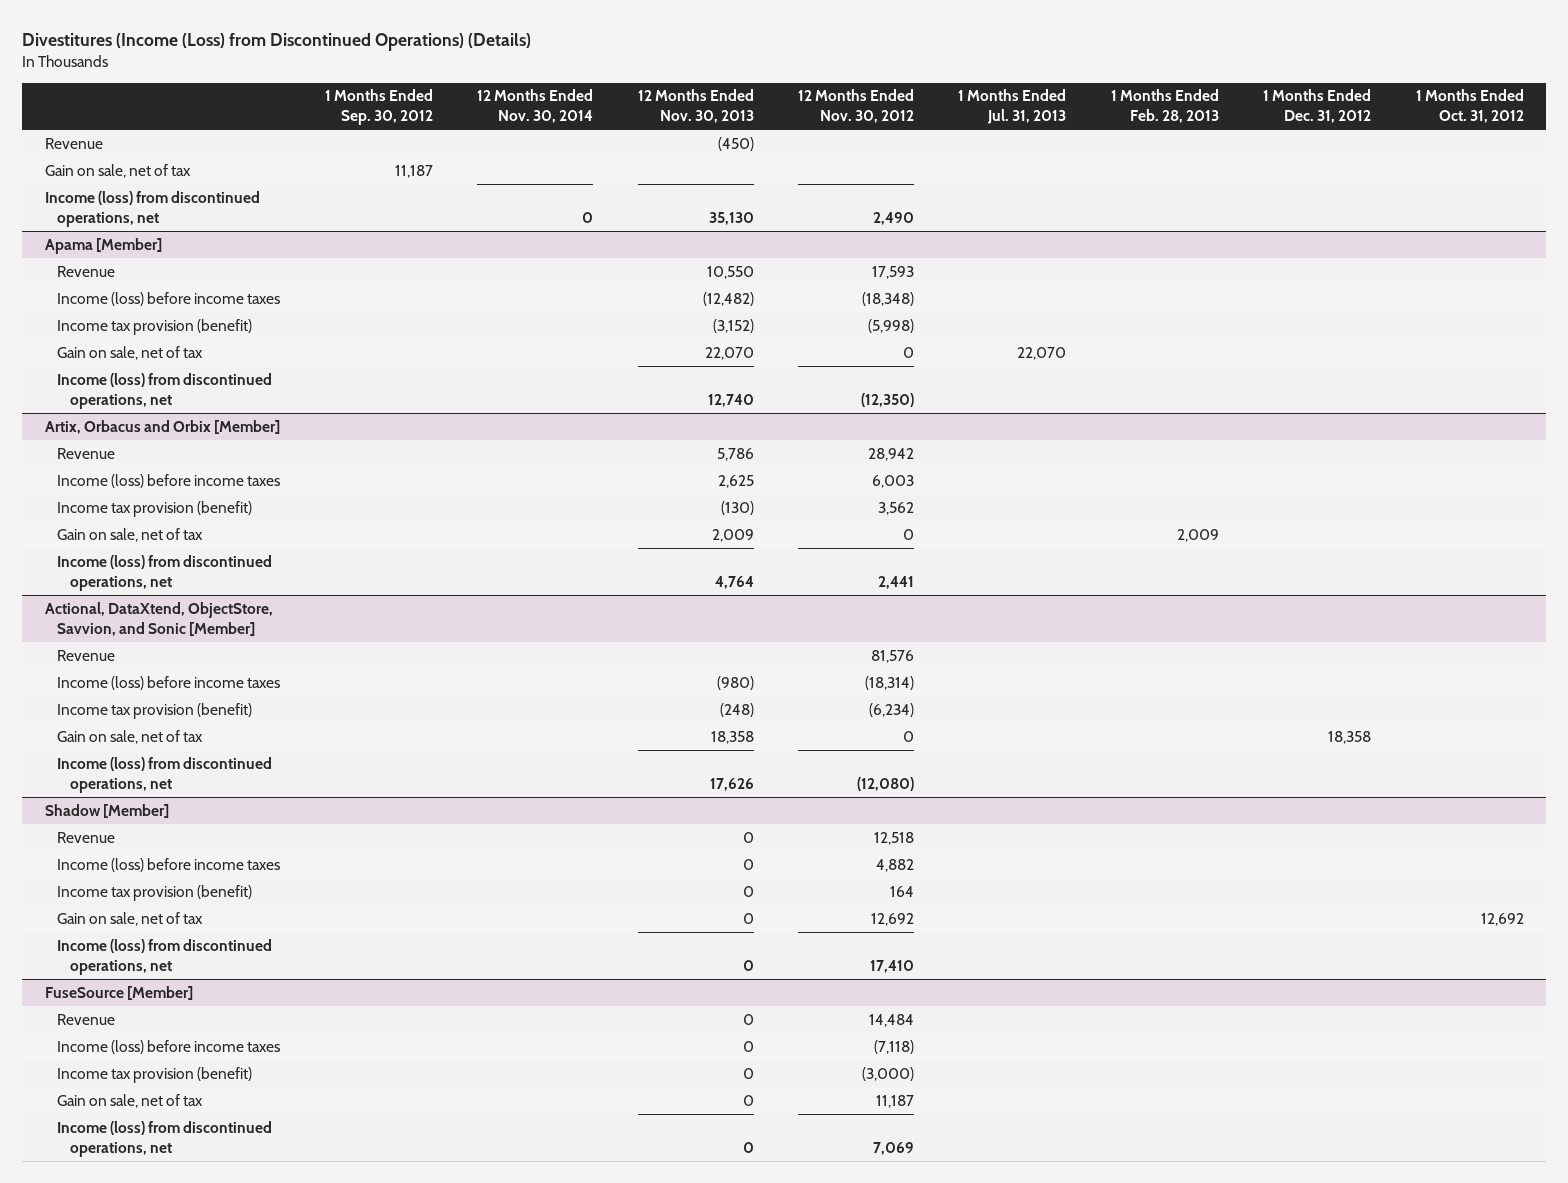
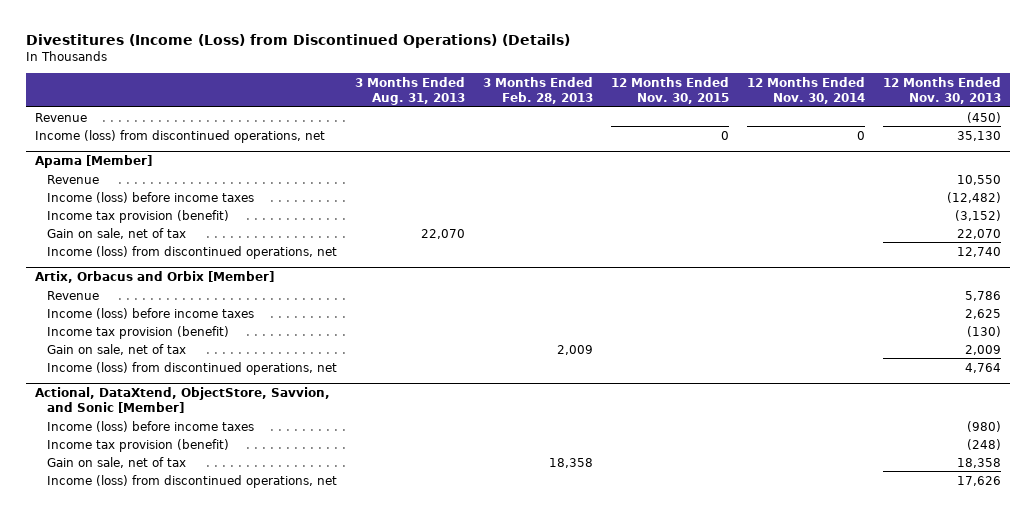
- | 1 Months Ended Sep. 30, 2012 | 12 Months Ended Nov. 30, 2014 | 12 Months Ended Nov. 30, 2013 | 12 Months Ended Nov. 30, 2012 | 1 Months Ended Jul. 31, 2013 | 1 Months Ended Feb. 28, 2013 | 1 Months Ended Dec. 31, 2012 | 1 Months Ended Oct. 31, 2012
+ | 3 Months Ended Aug. 31, 2013 | 3 Months Ended Feb. 28, 2013 | 12 Months Ended Nov. 30, 2015 | 12 Months Ended Nov. 30, 2014 | 12 Months Ended Nov. 30, 2013
- Gain on sale, net of tax | 11,187 | | | | | | |
@ Actional, DataXtend, ObjectStore, Savvion, and Sonic [Member]
- Revenue | | | | 81,576 | | | |
- Shadow [Member]
- Revenue | | | 0 | 12,518 | | | |
- Income (loss) before income taxes | | | 0 | 4,882 | | | |
- Income tax provision (benefit) | | | 0 | 164 | | | |
- Gain on sale, net of tax | | | 0 | 12,692 | | | | 12,692
- Income (loss) from discontinued operations, net | | | 0 | 17,410 | | | |
- FuseSource [Member]
- Revenue | | | 0 | 14,484 | | | |
- Income (loss) before income taxes | | | 0 | (7,118) | | | |
- Income tax provision (benefit) | | | 0 | (3,000) | | | |
- Gain on sale, net of tax | | | 0 | 11,187 | | | |
- Income (loss) from discontinued operations, net | | | 0 | 7,069 | | | |

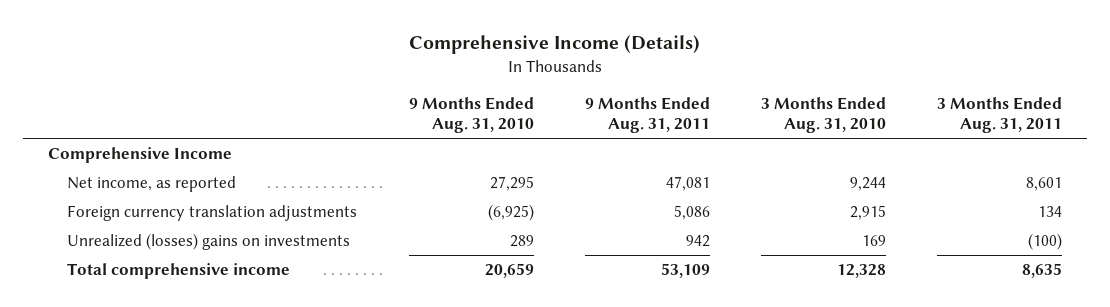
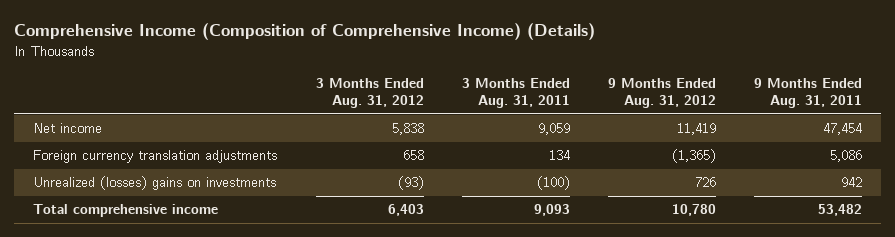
- Comprehensive Income (Details)
+ Comprehensive Income (Composition of Comprehensive Income) (Details)
- | 9 Months Ended Aug. 31, 2010 | 9 Months Ended Aug. 31, 2011 | 3 Months Ended Aug. 31, 2010 | 3 Months Ended Aug. 31, 2011
+ | 3 Months Ended Aug. 31, 2012 | 3 Months Ended Aug. 31, 2011 | 9 Months Ended Aug. 31, 2012 | 9 Months Ended Aug. 31, 2011
- Comprehensive Income
- Net income, as reported | 27,295 | 47,081 | 9,244 | 8,601
+ Net income | 5,838 | 9,059 | 11,419 | 47,454
- Total comprehensive income | 20,659 | 53,109 | 12,328 | 8,635
+ Total comprehensive income | 6,403 | 9,093 | 10,780 | 53,482

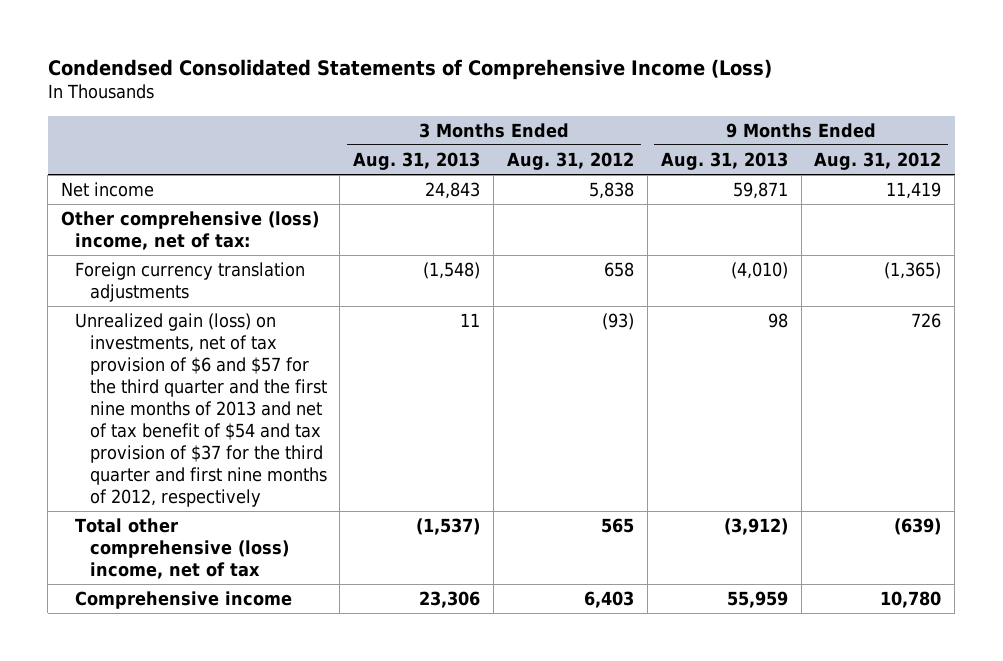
- Comprehensive Income (Composition of Comprehensive Income) (Details)
+ Condendsed Consolidated Statements of Comprehensive Income (Loss)
- | 3 Months Ended Aug. 31, 2012 | 3 Months Ended Aug. 31, 2011 | 9 Months Ended Aug. 31, 2012 | 9 Months Ended Aug. 31, 2011
+ | 3 Months Ended Aug. 31, 2013 | 3 Months Ended Aug. 31, 2012 | 9 Months Ended Aug. 31, 2013 | 9 Months Ended Aug. 31, 2012
+ Other comprehensive (loss) income, net of tax:
- Unrealized (losses) gains on investments | (93) | (100) | 726 | 942
- Total comprehensive income | 6,403 | 9,093 | 10,780 | 53,482
+ Unrealized gain (loss) on investments, net of tax provision of $6 and $57 for the third quarter and the first nine months of 2013 and net of tax benefit of $54 and tax provision of $37 for the third quarter and first nine months of 2012, respectively | 11 | (93) | 98 | 726
+ Total other comprehensive (loss) income, net of tax | (1,537) | 565 | (3,912) | (639)
+ Comprehensive income | 23,306 | 6,403 | 55,959 | 10,780

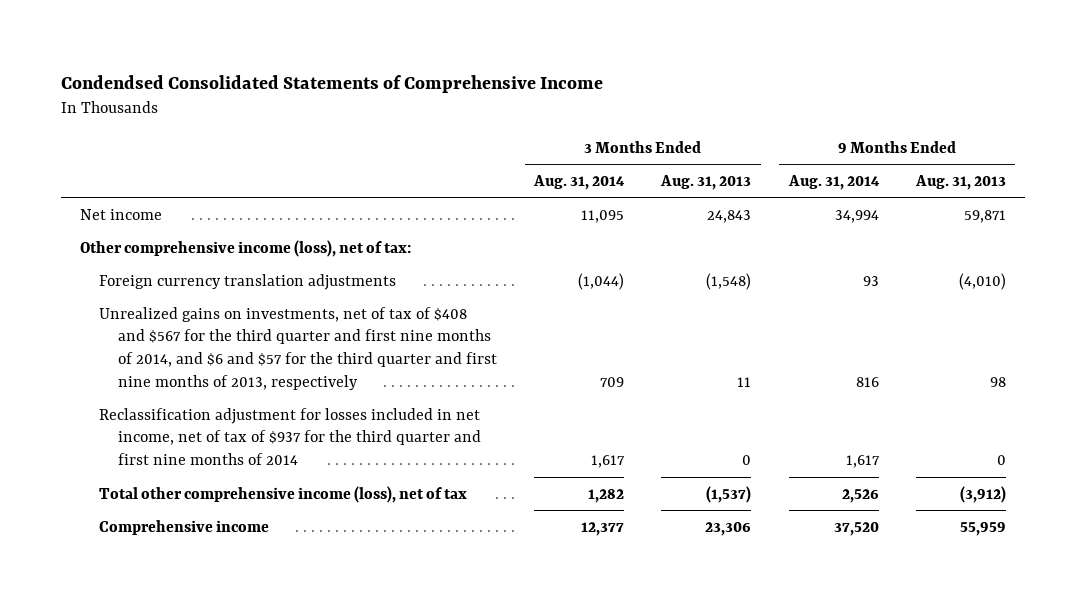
- Condendsed Consolidated Statements of Comprehensive Income (Loss)
+ Condendsed Consolidated Statements of Comprehensive Income
- | 3 Months Ended Aug. 31, 2013 | 3 Months Ended Aug. 31, 2012 | 9 Months Ended Aug. 31, 2013 | 9 Months Ended Aug. 31, 2012
+ | 3 Months Ended Aug. 31, 2014 | 3 Months Ended Aug. 31, 2013 | 9 Months Ended Aug. 31, 2014 | 9 Months Ended Aug. 31, 2013
- Other comprehensive (loss) income, net of tax:
+ Other comprehensive income (loss), net of tax:
- Unrealized gain (loss) on investments, net of tax provision of $6 and $57 for the third quarter and the first nine months of 2013 and net of tax benefit of $54 and tax provision of $37 for the third quarter and first nine months of 2012, respectively | 11 | (93) | 98 | 726
- Total other comprehensive (loss) income, net of tax | (1,537) | 565 | (3,912) | (639)
+ Unrealized gains on investments, net of tax of $408 and $567 for the third quarter and first nine months of 2014, and $6 and $57 for the third quarter and first nine months of 2013, respectively | 709 | 11 | 816 | 98
+ Reclassification adjustment for losses included in net income, net of tax of $937 for the third quarter and first nine months of 2014 | 1,617 | 0 | 1,617 | 0
+ Total other comprehensive income (loss), net of tax | 1,282 | (1,537) | 2,526 | (3,912)

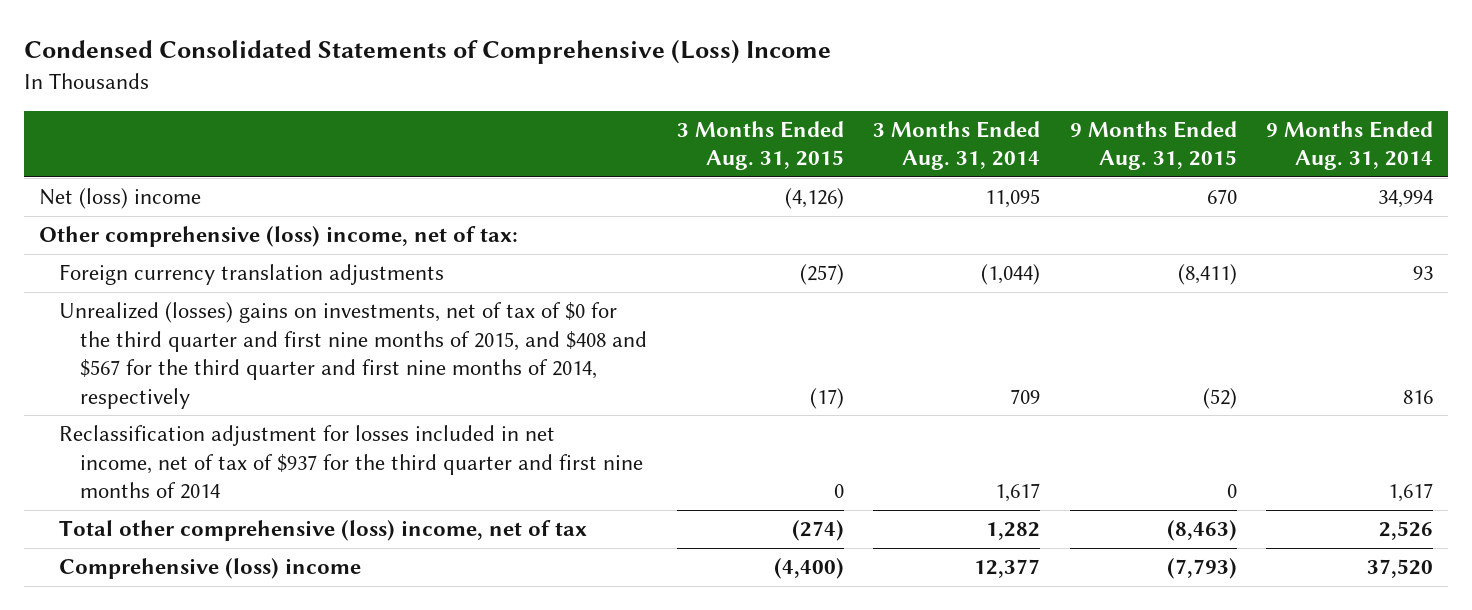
- Condendsed Consolidated Statements of Comprehensive Income
+ Condensed Consolidated Statements of Comprehensive (Loss) Income
- | 3 Months Ended Aug. 31, 2014 | 3 Months Ended Aug. 31, 2013 | 9 Months Ended Aug. 31, 2014 | 9 Months Ended Aug. 31, 2013
+ | 3 Months Ended Aug. 31, 2015 | 3 Months Ended Aug. 31, 2014 | 9 Months Ended Aug. 31, 2015 | 9 Months Ended Aug. 31, 2014
- Net income | 11,095 | 24,843 | 34,994 | 59,871
- Other comprehensive income (loss), net of tax:
+ Net (loss) income | (4,126) | 11,095 | 670 | 34,994
+ Other comprehensive (loss) income, net of tax:
- Unrealized gains on investments, net of tax of $408 and $567 for the third quarter and first nine months of 2014, and $6 and $57 for the third quarter and first nine months of 2013, respectively | 709 | 11 | 816 | 98
+ Unrealized (losses) gains on investments, net of tax of $0 for the third quarter and first nine months of 2015, and $408 and $567 for the third quarter and first nine months of 2014, respectively | (17) | 709 | (52) | 816
- Total other comprehensive income (loss), net of tax | 1,282 | (1,537) | 2,526 | (3,912)
- Comprehensive income | 12,377 | 23,306 | 37,520 | 55,959
+ Total other comprehensive (loss) income, net of tax | (274) | 1,282 | (8,463) | 2,526
+ Comprehensive (loss) income | (4,400) | 12,377 | (7,793) | 37,520

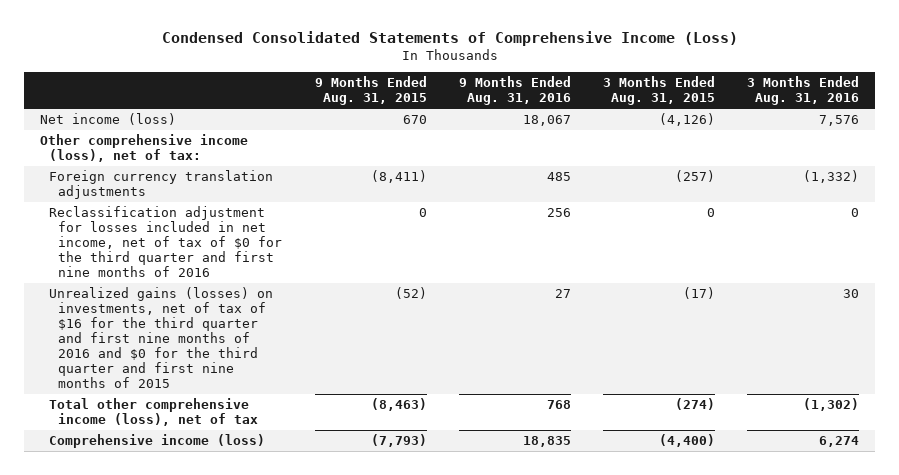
- Condensed Consolidated Statements of Comprehensive (Loss) Income
+ Condensed Consolidated Statements of Comprehensive Income (Loss)
- | 3 Months Ended Aug. 31, 2015 | 3 Months Ended Aug. 31, 2014 | 9 Months Ended Aug. 31, 2015 | 9 Months Ended Aug. 31, 2014
+ | 9 Months Ended Aug. 31, 2015 | 9 Months Ended Aug. 31, 2016 | 3 Months Ended Aug. 31, 2015 | 3 Months Ended Aug. 31, 2016
- Net (loss) income | (4,126) | 11,095 | 670 | 34,994
- Other comprehensive (loss) income, net of tax:
+ Net income (loss) | 670 | 18,067 | (4,126) | 7,576
+ Other comprehensive income (loss), net of tax:
- Unrealized (losses) gains on investments, net of tax of $0 for the third quarter and first nine months of 2015, and $408 and $567 for the third quarter and first nine months of 2014, respectively | (17) | 709 | (52) | 816
- Reclassification adjustment for losses included in net income, net of tax of $937 for the third quarter and first nine months of 2014 | 0 | 1,617 | 0 | 1,617
- Total other comprehensive (loss) income, net of tax | (274) | 1,282 | (8,463) | 2,526
- Comprehensive (loss) income | (4,400) | 12,377 | (7,793) | 37,520
+ Reclassification adjustment for losses included in net income, net of tax of $0 for the third quarter and first nine months of 2016 | 0 | 256 | 0 | 0
+ Unrealized gains (losses) on investments, net of tax of $16 for the third quarter and first nine months of 2016 and $0 for the third quarter and first nine months of 2015 | (52) | 27 | (17) | 30
+ Total other comprehensive income (loss), net of tax | (8,463) | 768 | (274) | (1,302)
+ Comprehensive income (loss) | (7,793) | 18,835 | (4,400) | 6,274

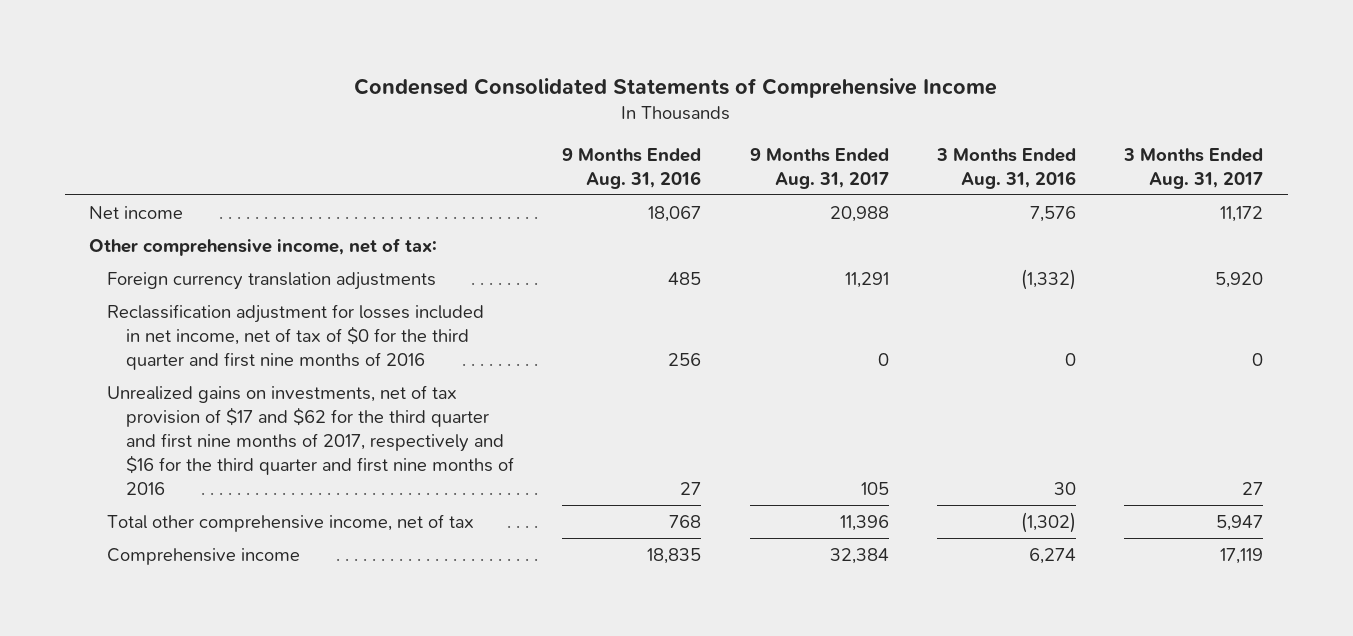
- Condensed Consolidated Statements of Comprehensive Income (Loss)
+ Condensed Consolidated Statements of Comprehensive Income
- | 9 Months Ended Aug. 31, 2015 | 9 Months Ended Aug. 31, 2016 | 3 Months Ended Aug. 31, 2015 | 3 Months Ended Aug. 31, 2016
+ | 9 Months Ended Aug. 31, 2016 | 9 Months Ended Aug. 31, 2017 | 3 Months Ended Aug. 31, 2016 | 3 Months Ended Aug. 31, 2017
- Net income (loss) | 670 | 18,067 | (4,126) | 7,576
- Other comprehensive income (loss), net of tax:
+ Net income | 18,067 | 20,988 | 7,576 | 11,172
+ Other comprehensive income, net of tax:
- Unrealized gains (losses) on investments, net of tax of $16 for the third quarter and first nine months of 2016 and $0 for the third quarter and first nine months of 2015 | (52) | 27 | (17) | 30
- Total other comprehensive income (loss), net of tax | (8,463) | 768 | (274) | (1,302)
- Comprehensive income (loss) | (7,793) | 18,835 | (4,400) | 6,274
+ Unrealized gains on investments, net of tax provision of $17 and $62 for the third quarter and first nine months of 2017, respectively and $16 for the third quarter and first nine months of 2016 | 27 | 105 | 30 | 27
+ Total other comprehensive income, net of tax | 768 | 11,396 | (1,302) | 5,947
+ Comprehensive income | 18,835 | 32,384 | 6,274 | 17,119

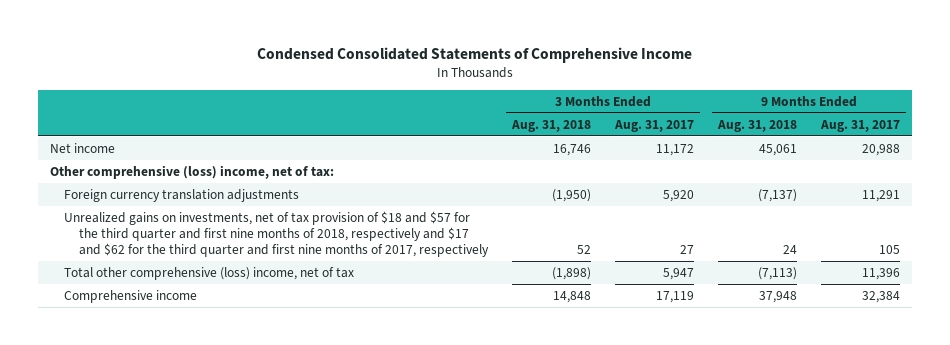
- | 9 Months Ended Aug. 31, 2016 | 9 Months Ended Aug. 31, 2017 | 3 Months Ended Aug. 31, 2016 | 3 Months Ended Aug. 31, 2017
+ | 3 Months Ended Aug. 31, 2018 | 3 Months Ended Aug. 31, 2017 | 9 Months Ended Aug. 31, 2018 | 9 Months Ended Aug. 31, 2017
- Other comprehensive income, net of tax:
+ Other comprehensive (loss) income, net of tax:
- Reclassification adjustment for losses included in net income, net of tax of $0 for the third quarter and first nine months of 2016 | 256 | 0 | 0 | 0
- Unrealized gains on investments, net of tax provision of $17 and $62 for the third quarter and first nine months of 2017, respectively and $16 for the third quarter and first nine months of 2016 | 27 | 105 | 30 | 27
- Total other comprehensive income, net of tax | 768 | 11,396 | (1,302) | 5,947
+ Unrealized gains on investments, net of tax provision of $18 and $57 for the third quarter and first nine months of 2018, respectively and $17 and $62 for the third quarter and first nine months of 2017, respectively | 52 | 27 | 24 | 105
+ Total other comprehensive (loss) income, net of tax | (1,898) | 5,947 | (7,113) | 11,396

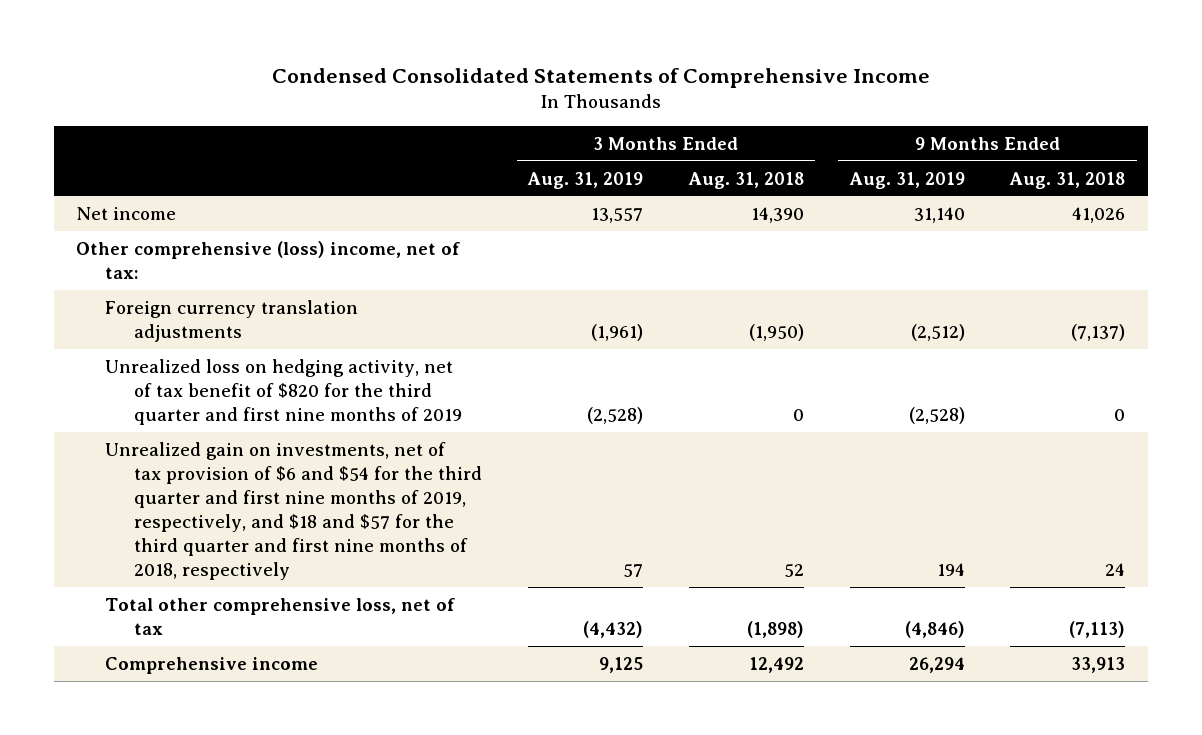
- | 3 Months Ended Aug. 31, 2018 | 3 Months Ended Aug. 31, 2017 | 9 Months Ended Aug. 31, 2018 | 9 Months Ended Aug. 31, 2017
+ | 3 Months Ended Aug. 31, 2019 | 3 Months Ended Aug. 31, 2018 | 9 Months Ended Aug. 31, 2019 | 9 Months Ended Aug. 31, 2018
- Net income | 16,746 | 11,172 | 45,061 | 20,988
+ Net income | 13,557 | 14,390 | 31,140 | 41,026
- Unrealized gains on investments, net of tax provision of $18 and $57 for the third quarter and first nine months of 2018, respectively and $17 and $62 for the third quarter and first nine months of 2017, respectively | 52 | 27 | 24 | 105
- Total other comprehensive (loss) income, net of tax | (1,898) | 5,947 | (7,113) | 11,396
- Comprehensive income | 14,848 | 17,119 | 37,948 | 32,384
+ Unrealized loss on hedging activity, net of tax benefit of $820 for the third quarter and first nine months of 2019 | (2,528) | 0 | (2,528) | 0
+ Unrealized gain on investments, net of tax provision of $6 and $54 for the third quarter and first nine months of 2019, respectively, and $18 and $57 for the third quarter and first nine months of 2018, respectively | 57 | 52 | 194 | 24
+ Total other comprehensive loss, net of tax | (4,432) | (1,898) | (4,846) | (7,113)
+ Comprehensive income | 9,125 | 12,492 | 26,294 | 33,913

